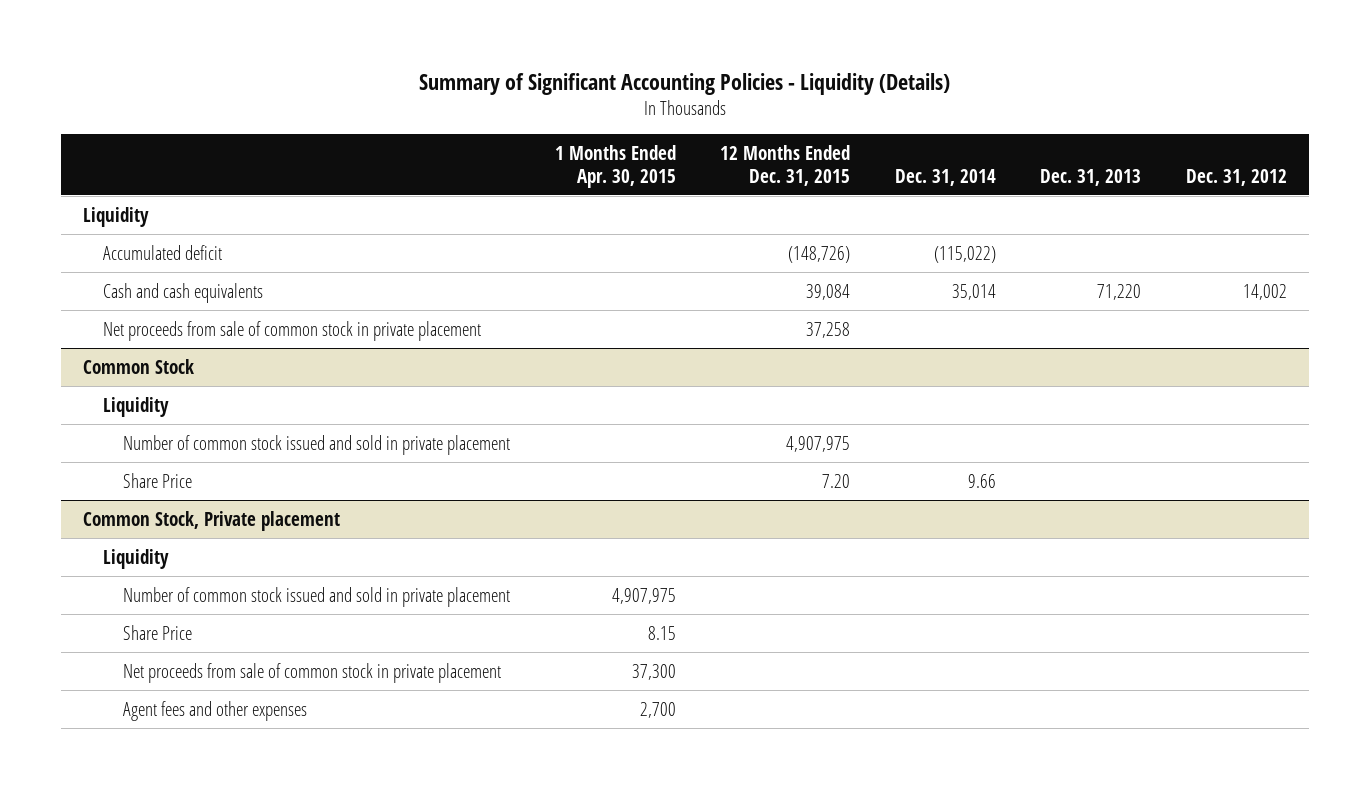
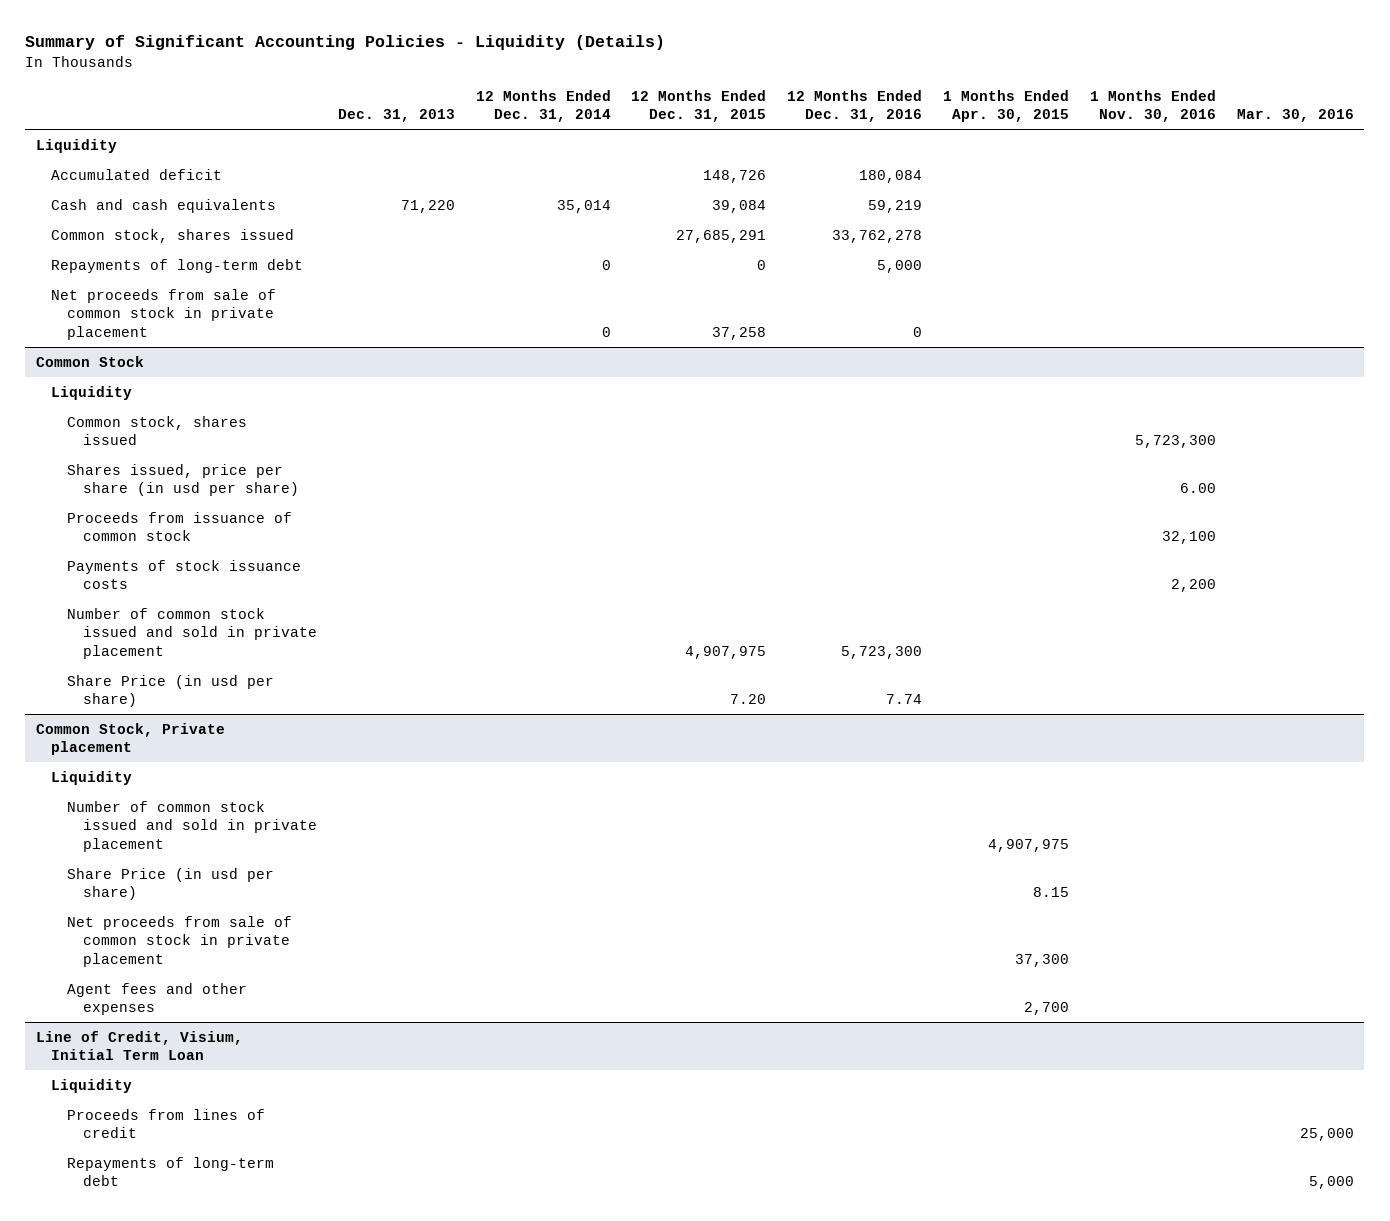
- | 1 Months Ended Apr. 30, 2015 | 12 Months Ended Dec. 31, 2015 | Dec. 31, 2014 | Dec. 31, 2013 | Dec. 31, 2012
+ | Dec. 31, 2013 | 12 Months Ended Dec. 31, 2014 | 12 Months Ended Dec. 31, 2015 | 12 Months Ended Dec. 31, 2016 | 1 Months Ended Apr. 30, 2015 | 1 Months Ended Nov. 30, 2016 | Mar. 30, 2016
- Accumulated deficit | | (148,726) | (115,022) | |
+ Accumulated deficit | | | 148,726 | 180,084 | | |
+ Common stock, shares issued | | | 27,685,291 | 33,762,278 | | |
+ Repayments of long-term debt | | 0 | 0 | 5,000 | | |
@ Common Stock
+ Common stock, shares issued | | | | | | 5,723,300 |
+ Shares issued, price per share (in usd per share) | | | | | | 6.00 |
+ Proceeds from issuance of common stock | | | | | | 32,100 |
+ Payments of stock issuance costs | | | | | | 2,200 |
- Share Price | | 7.20 | 9.66 | |
+ Share Price (in usd per share) | | | 7.20 | 7.74 | | |
@ Common Stock, Private placement
- Share Price | 8.15 | | | |
+ Share Price (in usd per share) | | | | | 8.15 | |
+ Line of Credit, Visium, Initial Term Loan
+ Liquidity
+ Proceeds from lines of credit | | | | | | | 25,000
+ Repayments of long-term debt | | | | | | | 5,000

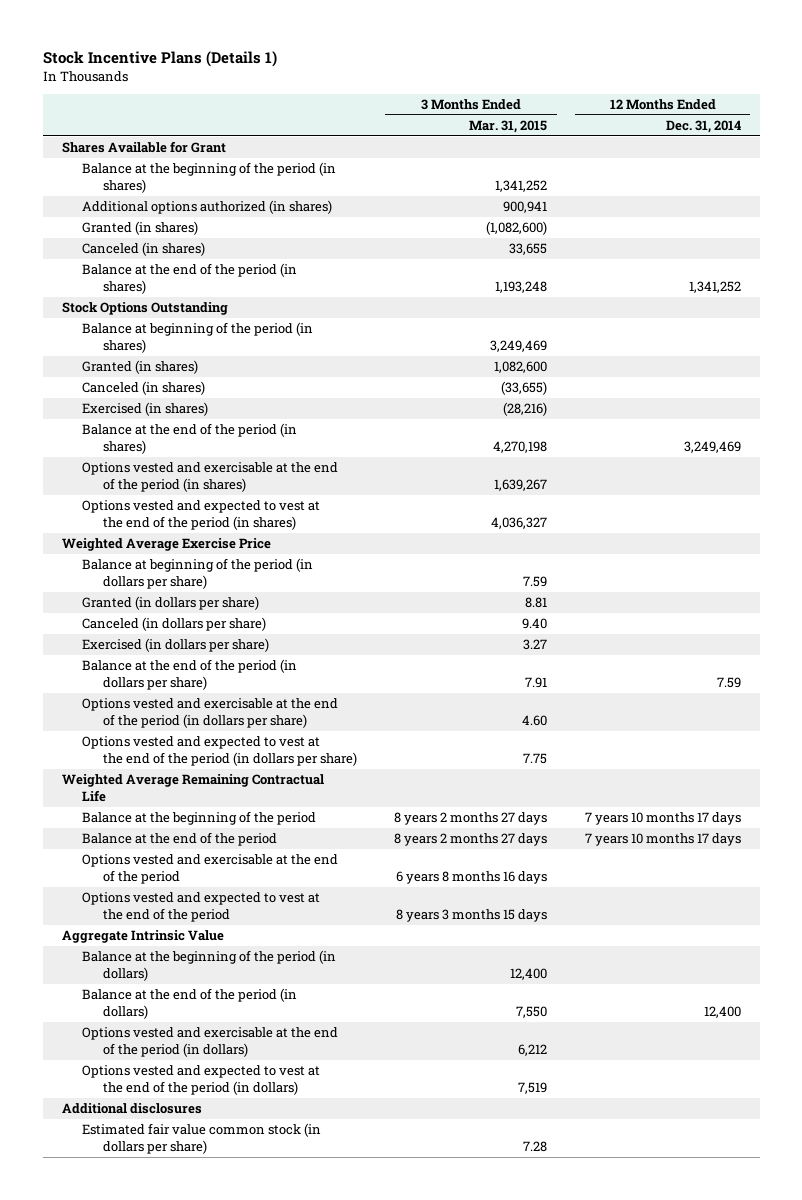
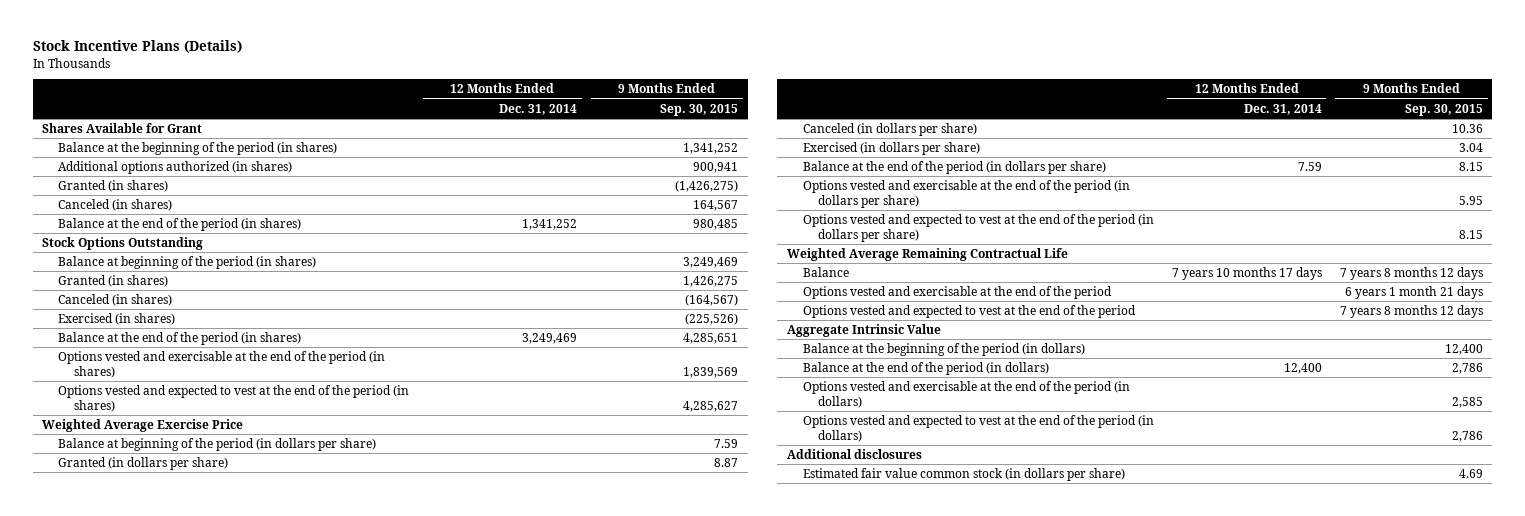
- Stock Incentive Plans (Details 1)
+ Stock Incentive Plans (Details)
- | 3 Months Ended Mar. 31, 2015 | 12 Months Ended Dec. 31, 2014
+ | 12 Months Ended Dec. 31, 2014 | 9 Months Ended Sep. 30, 2015
- Balance at the beginning of the period | 8 years 2 months 27 days | 7 years 10 months 17 days
- Balance at the end of the period | 8 years 2 months 27 days | 7 years 10 months 17 days
+ Balance | 7 years 10 months 17 days | 7 years 8 months 12 days

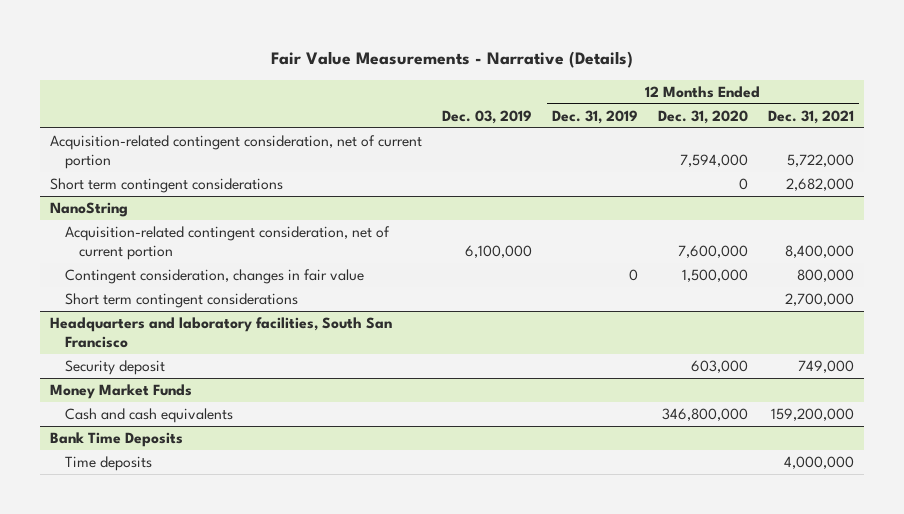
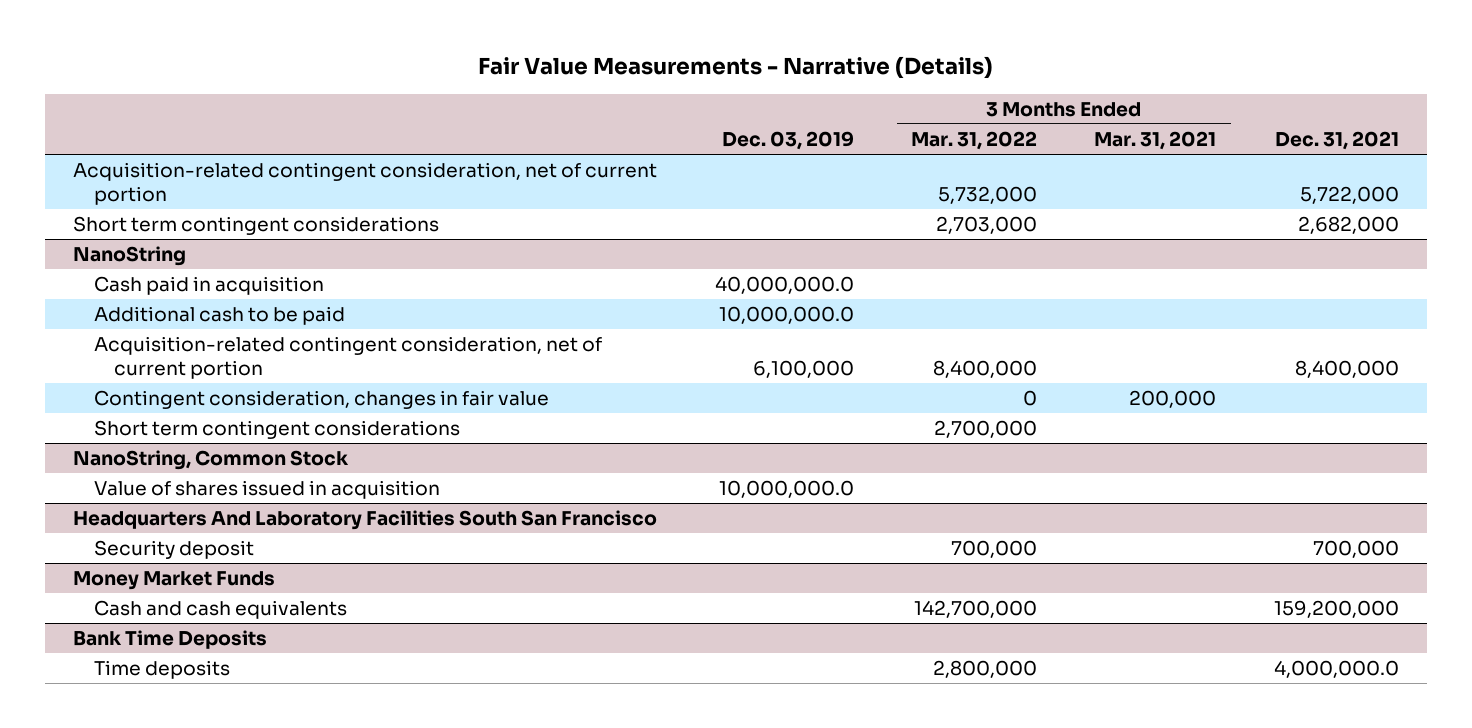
- | Dec. 03, 2019 | 12 Months Ended Dec. 31, 2019 | 12 Months Ended Dec. 31, 2020 | 12 Months Ended Dec. 31, 2021
+ | Dec. 03, 2019 | 3 Months Ended Mar. 31, 2022 | 3 Months Ended Mar. 31, 2021 | Dec. 31, 2021
@ NanoString
+ Cash paid in acquisition | 40,000,000.0 | | |
+ Additional cash to be paid | 10,000,000.0 | | |
- Headquarters and laboratory facilities, South San Francisco
+ NanoString, Common Stock
+ Value of shares issued in acquisition | 10,000,000.0 | | |
+ Headquarters And Laboratory Facilities South San Francisco

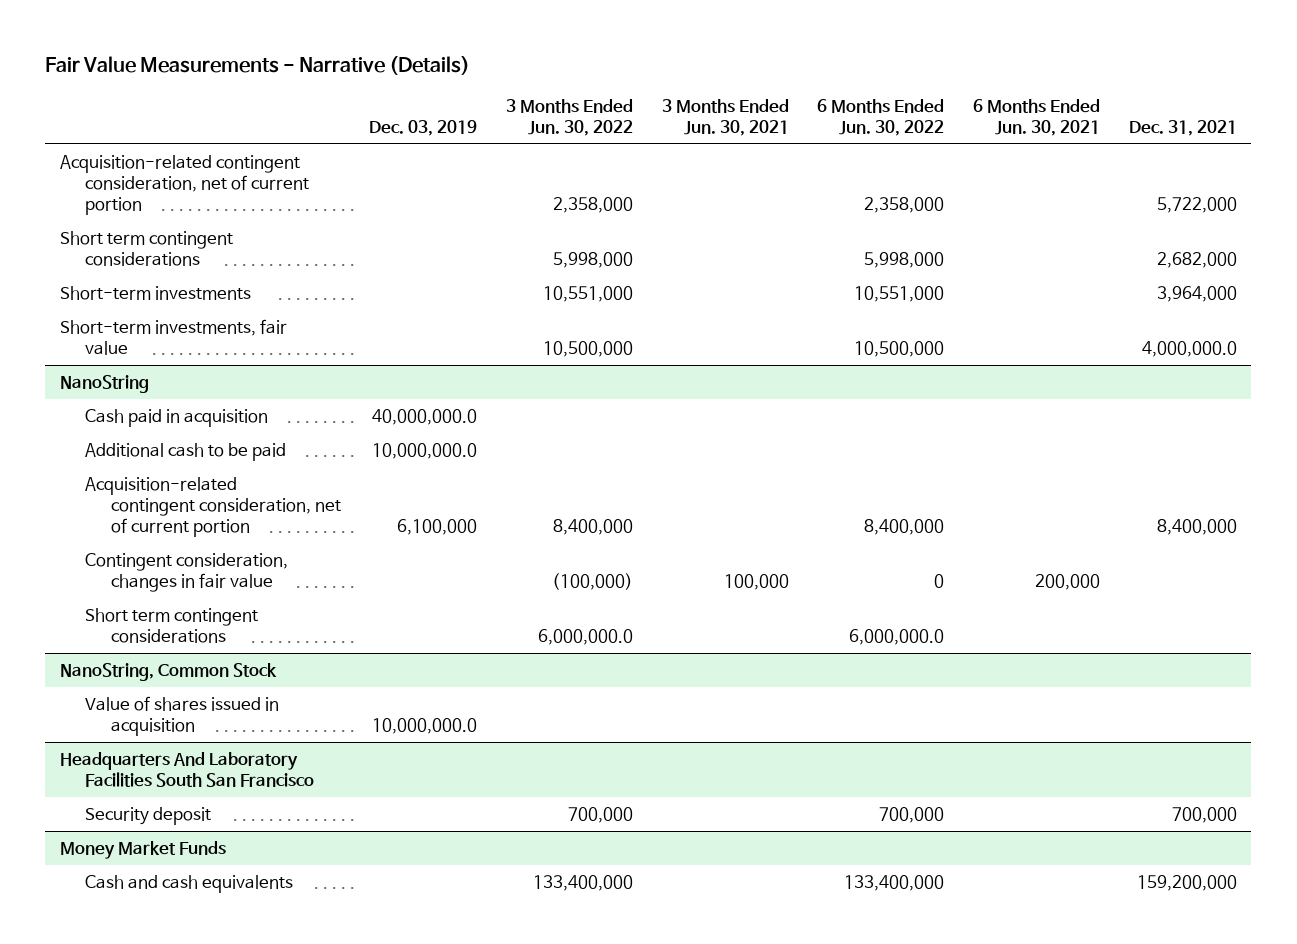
- | Dec. 03, 2019 | 3 Months Ended Mar. 31, 2022 | 3 Months Ended Mar. 31, 2021 | Dec. 31, 2021
+ | Dec. 03, 2019 | 3 Months Ended Jun. 30, 2022 | 3 Months Ended Jun. 30, 2021 | 6 Months Ended Jun. 30, 2022 | 6 Months Ended Jun. 30, 2021 | Dec. 31, 2021
+ Short-term investments | | 10,551,000 | | 10,551,000 | | 3,964,000
+ Short-term investments, fair value | | 10,500,000 | | 10,500,000 | | 4,000,000.0
- Bank Time Deposits
- Time deposits | | 2,800,000 | | 4,000,000.0

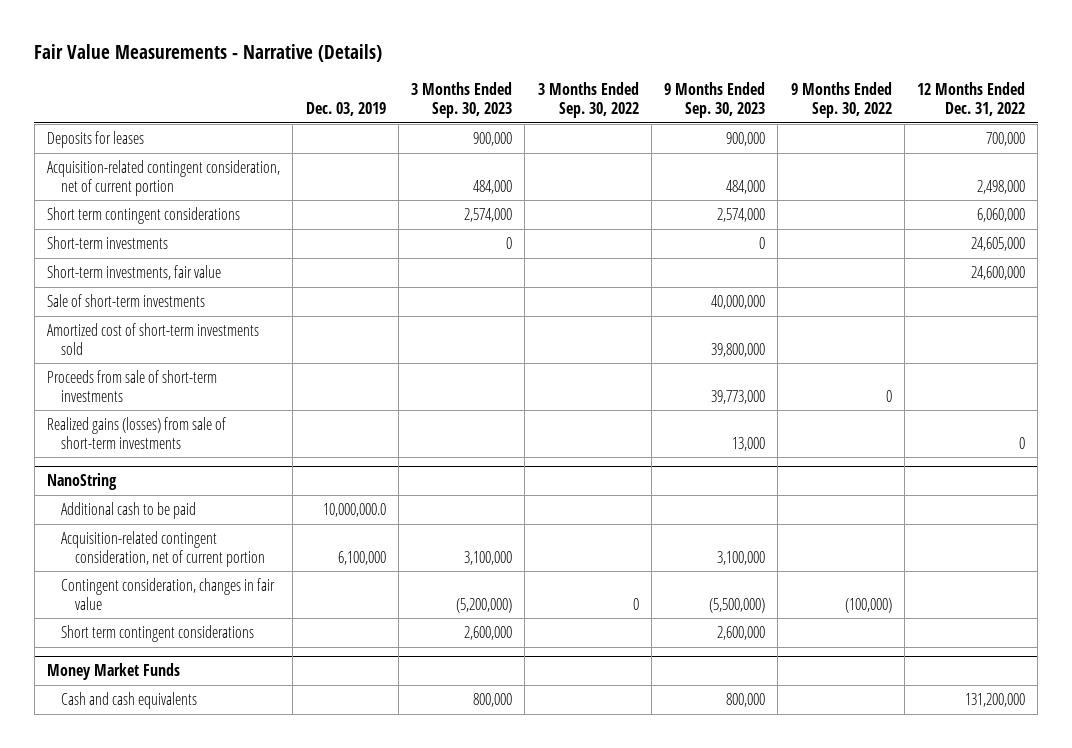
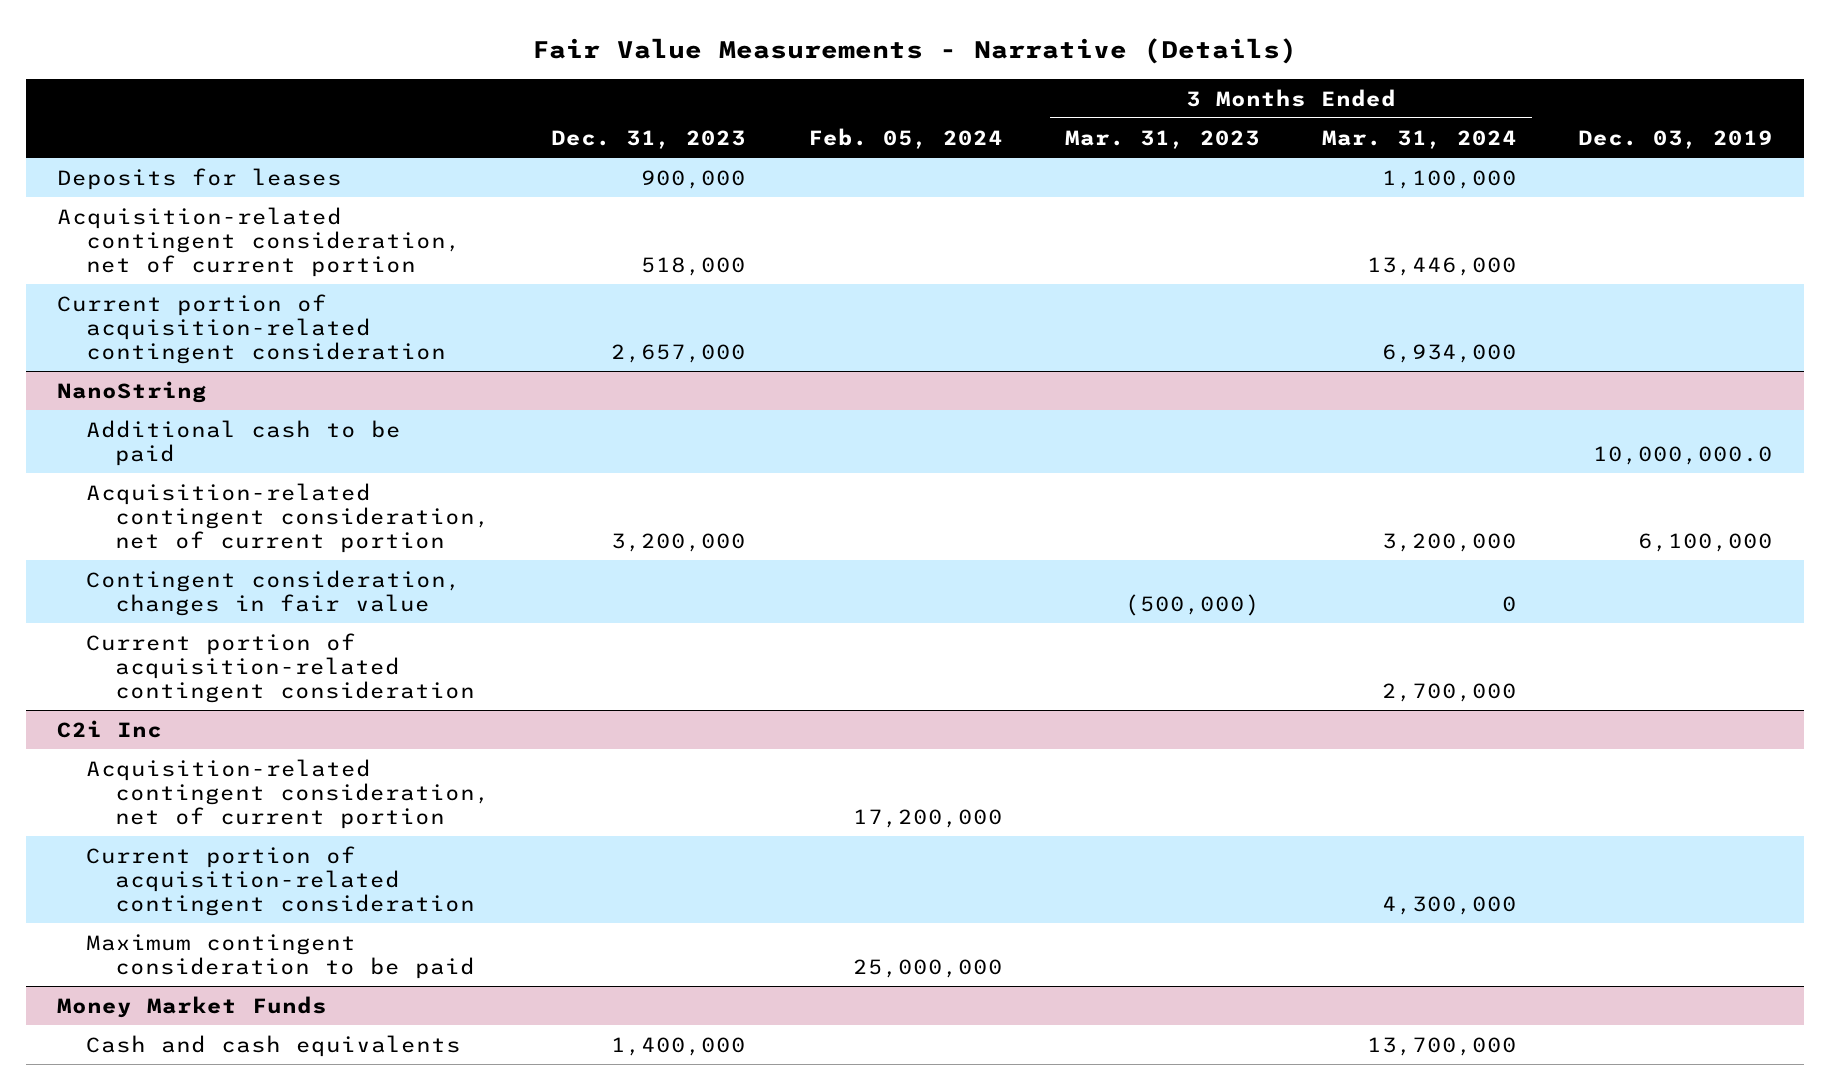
- | Dec. 03, 2019 | 3 Months Ended Sep. 30, 2023 | 3 Months Ended Sep. 30, 2022 | 9 Months Ended Sep. 30, 2023 | 9 Months Ended Sep. 30, 2022 | 12 Months Ended Dec. 31, 2022
+ | Dec. 31, 2023 | Feb. 05, 2024 | 3 Months Ended Mar. 31, 2023 | 3 Months Ended Mar. 31, 2024 | Dec. 03, 2019
- Short term contingent considerations | | 2,574,000 | | 2,574,000 | | 6,060,000
- Short-term investments | | 0 | | 0 | | 24,605,000
- Short-term investments, fair value | | | | | | 24,600,000
- Sale of short-term investments | | | | 40,000,000 | |
- Amortized cost of short-term investments sold | | | | 39,800,000 | |
- Proceeds from sale of short-term investments | | | | 39,773,000 | 0 |
- Realized gains (losses) from sale of short-term investments | | | | 13,000 | | 0
+ Current portion of acquisition-related contingent consideration | 2,657,000 | | | 6,934,000 |
@ NanoString
- Short term contingent considerations | | 2,600,000 | | 2,600,000 | |
+ Current portion of acquisition-related contingent consideration | | | | 2,700,000 |
+ C2i Inc
+ Acquisition-related contingent consideration, net of current portion | | 17,200,000 | | |
+ Current portion of acquisition-related contingent consideration | | | | 4,300,000 |
+ Maximum contingent consideration to be paid | | 25,000,000 | | |

